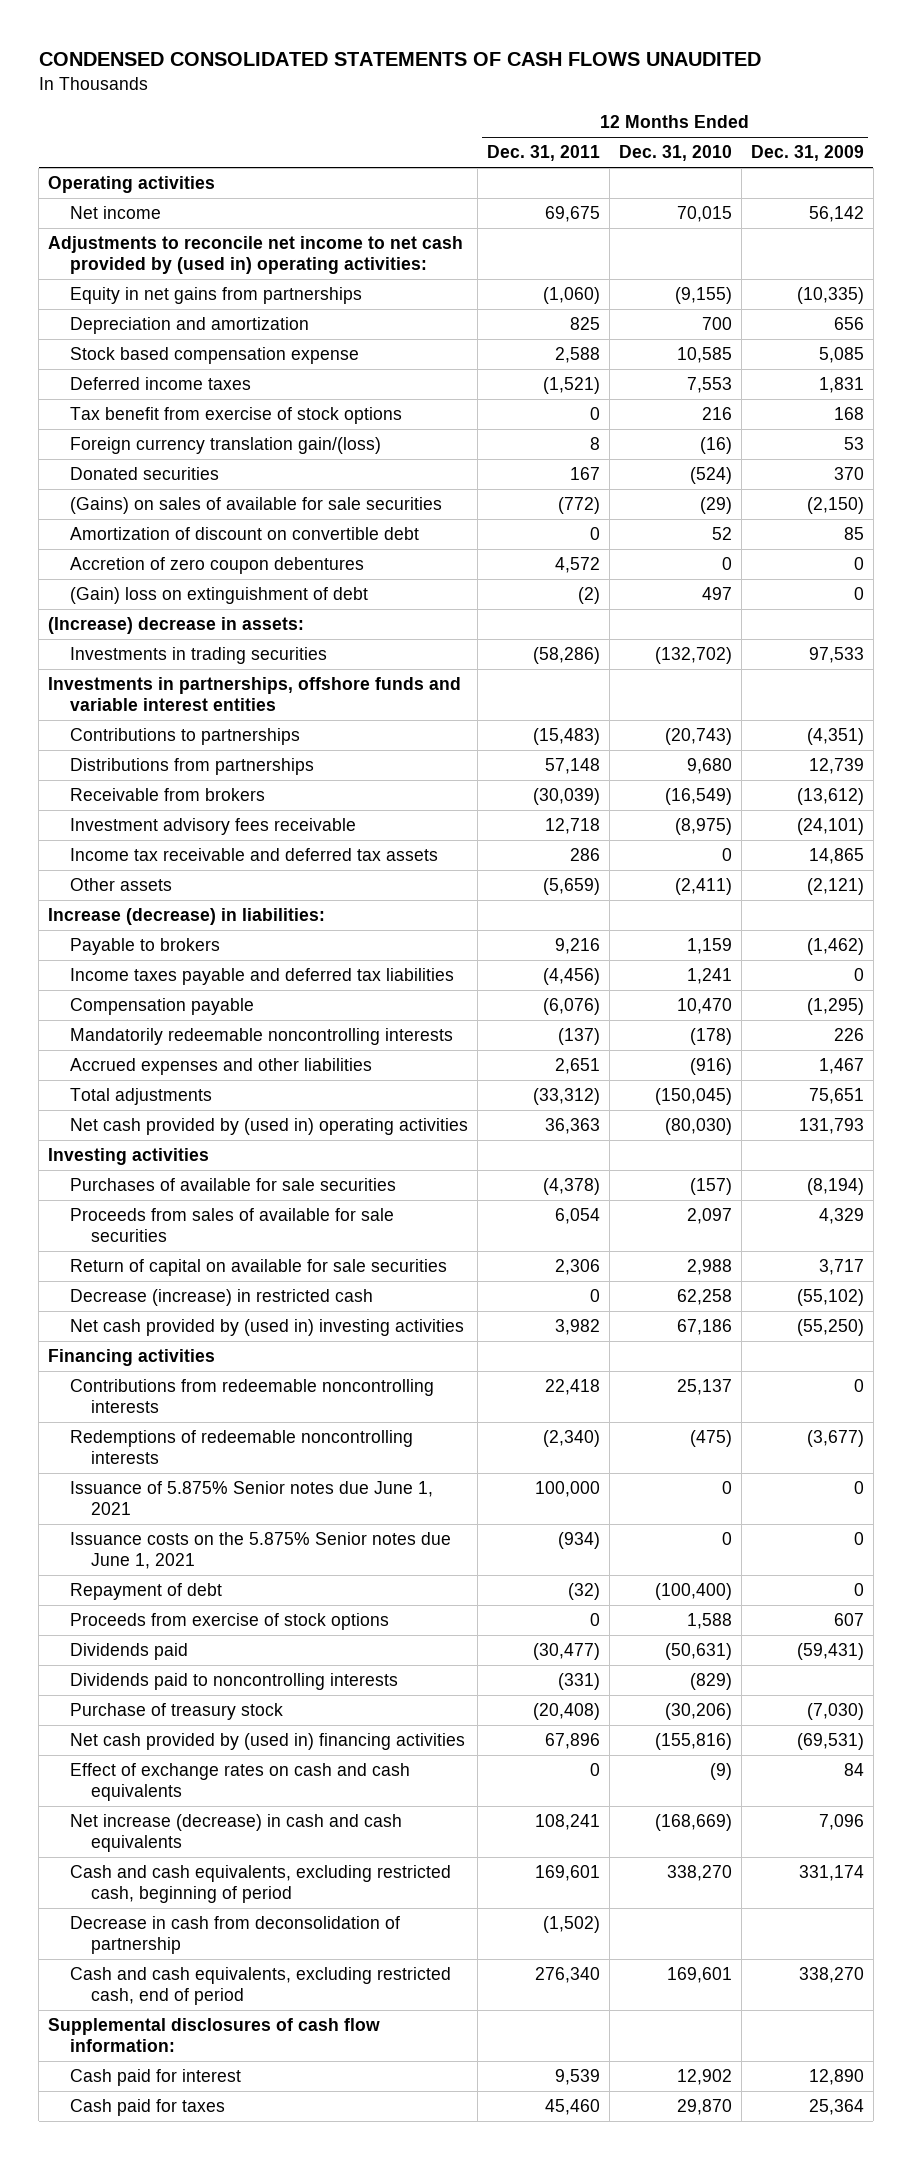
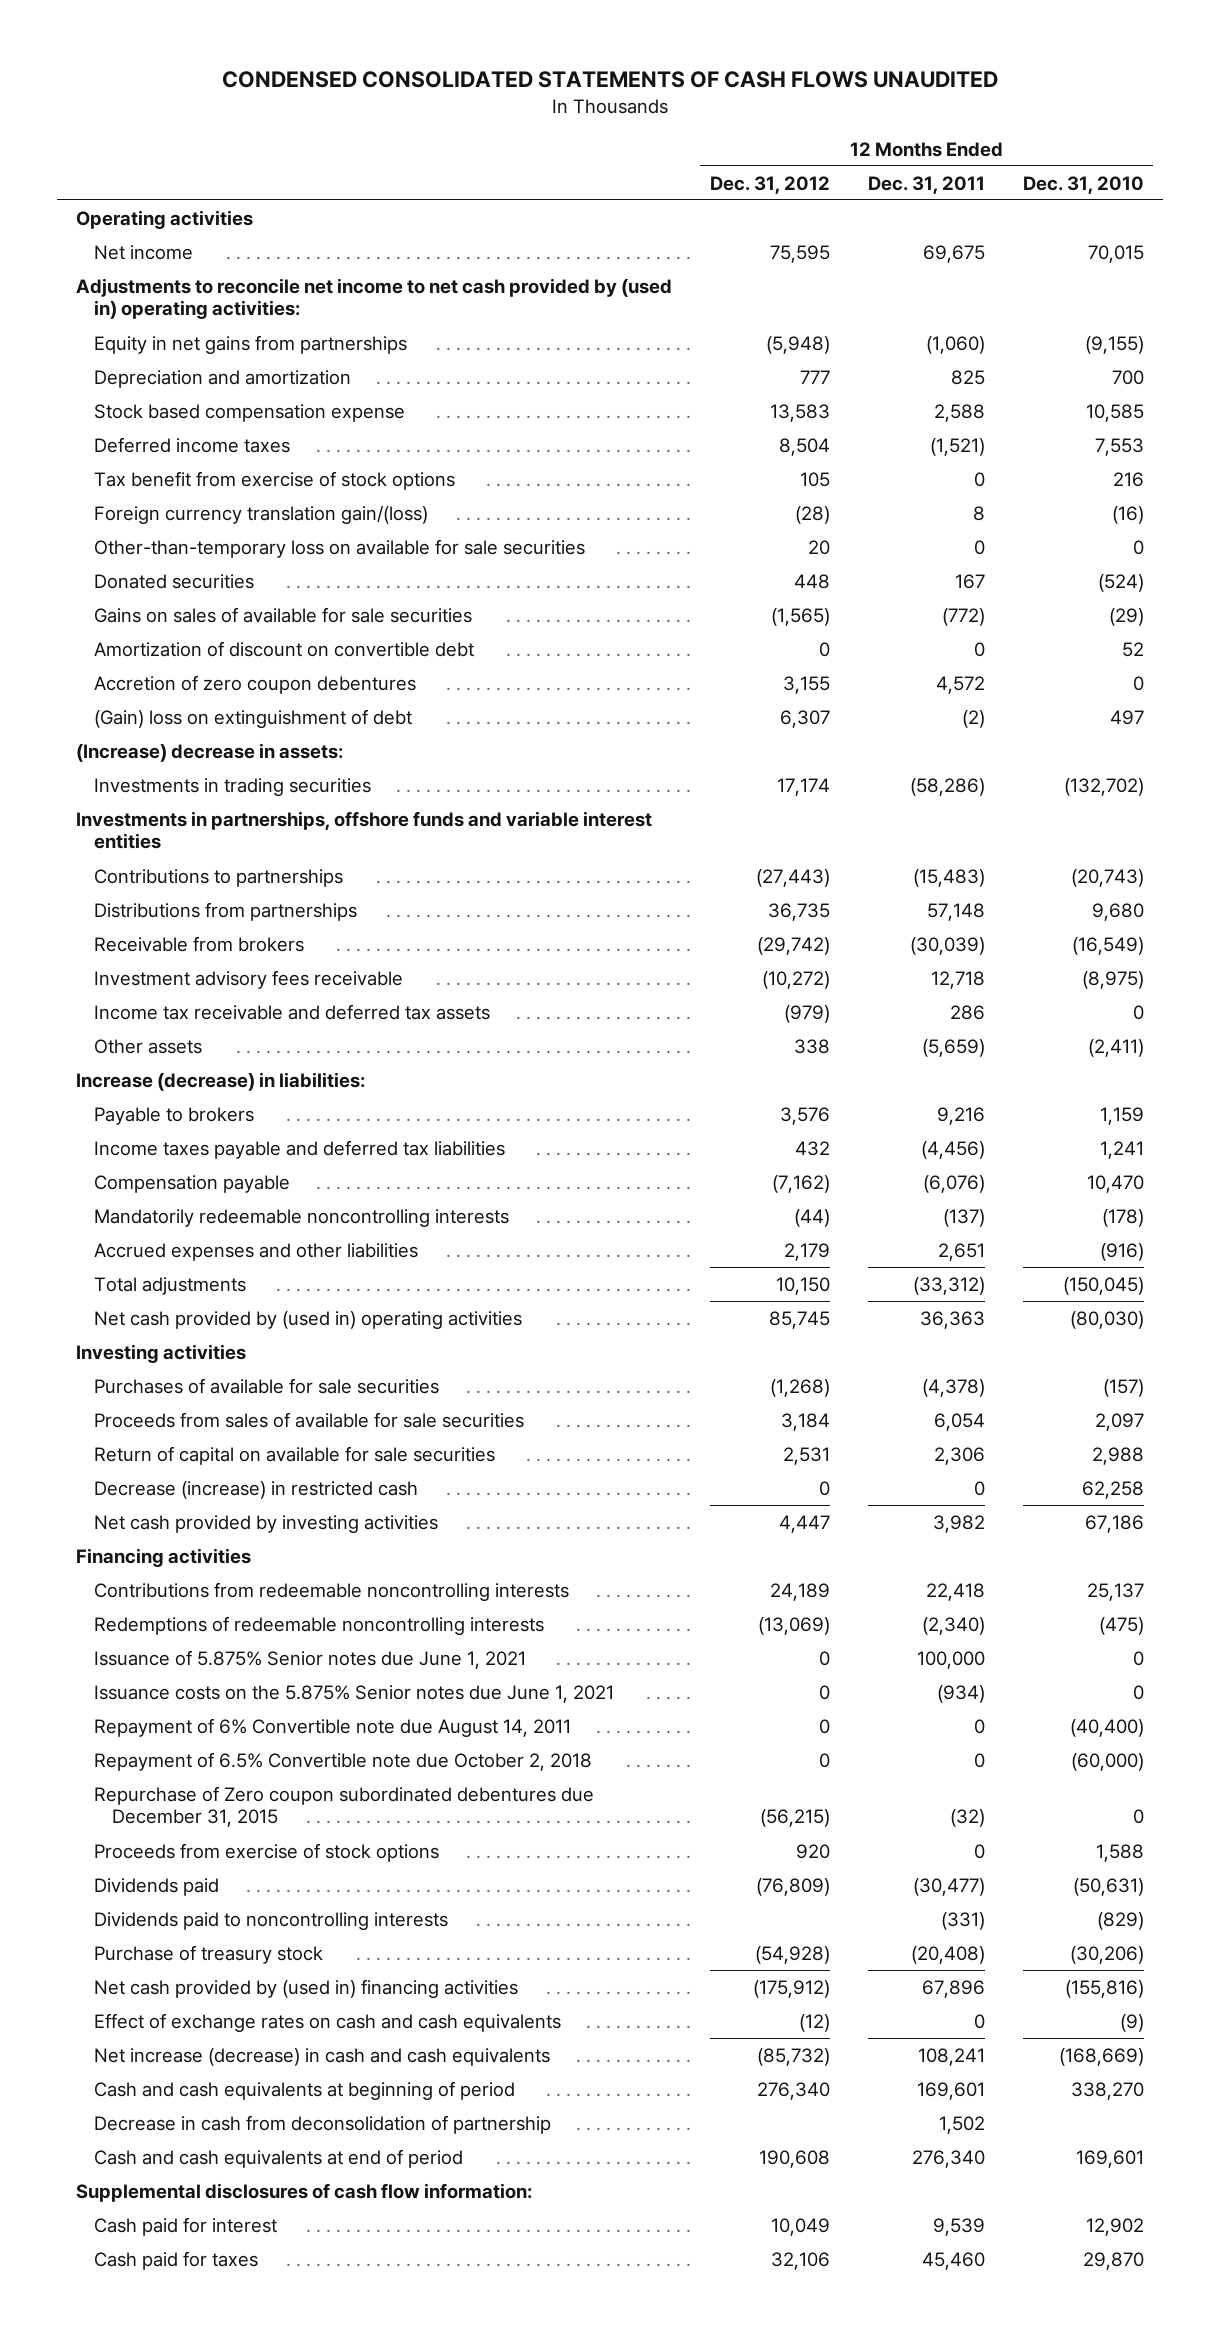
- | 12 Months Ended Dec. 31, 2011 | 12 Months Ended Dec. 31, 2010 | 12 Months Ended Dec. 31, 2009
+ | 12 Months Ended Dec. 31, 2012 | 12 Months Ended Dec. 31, 2011 | 12 Months Ended Dec. 31, 2010
+ Other-than-temporary loss on available for sale securities | 20 | 0 | 0
- (Gains) on sales of available for sale securities | (772) | (29) | (2,150)
+ Gains on sales of available for sale securities | (1,565) | (772) | (29)
- Net cash provided by (used in) investing activities | 3,982 | 67,186 | (55,250)
+ Net cash provided by investing activities | 4,447 | 3,982 | 67,186
- Repayment of debt | (32) | (100,400) | 0
+ Repayment of 6% Convertible note due August 14, 2011 | 0 | 0 | (40,400)
+ Repayment of 6.5% Convertible note due October 2, 2018 | 0 | 0 | (60,000)
+ Repurchase of Zero coupon subordinated debentures due December 31, 2015 | (56,215) | (32) | 0
- Cash and cash equivalents, excluding restricted cash, beginning of period | 169,601 | 338,270 | 331,174
- Decrease in cash from deconsolidation of partnership | (1,502) | |
- Cash and cash equivalents, excluding restricted cash, end of period | 276,340 | 169,601 | 338,270
+ Cash and cash equivalents at beginning of period | 276,340 | 169,601 | 338,270
+ Decrease in cash from deconsolidation of partnership | | 1,502 |
+ Cash and cash equivalents at end of period | 190,608 | 276,340 | 169,601

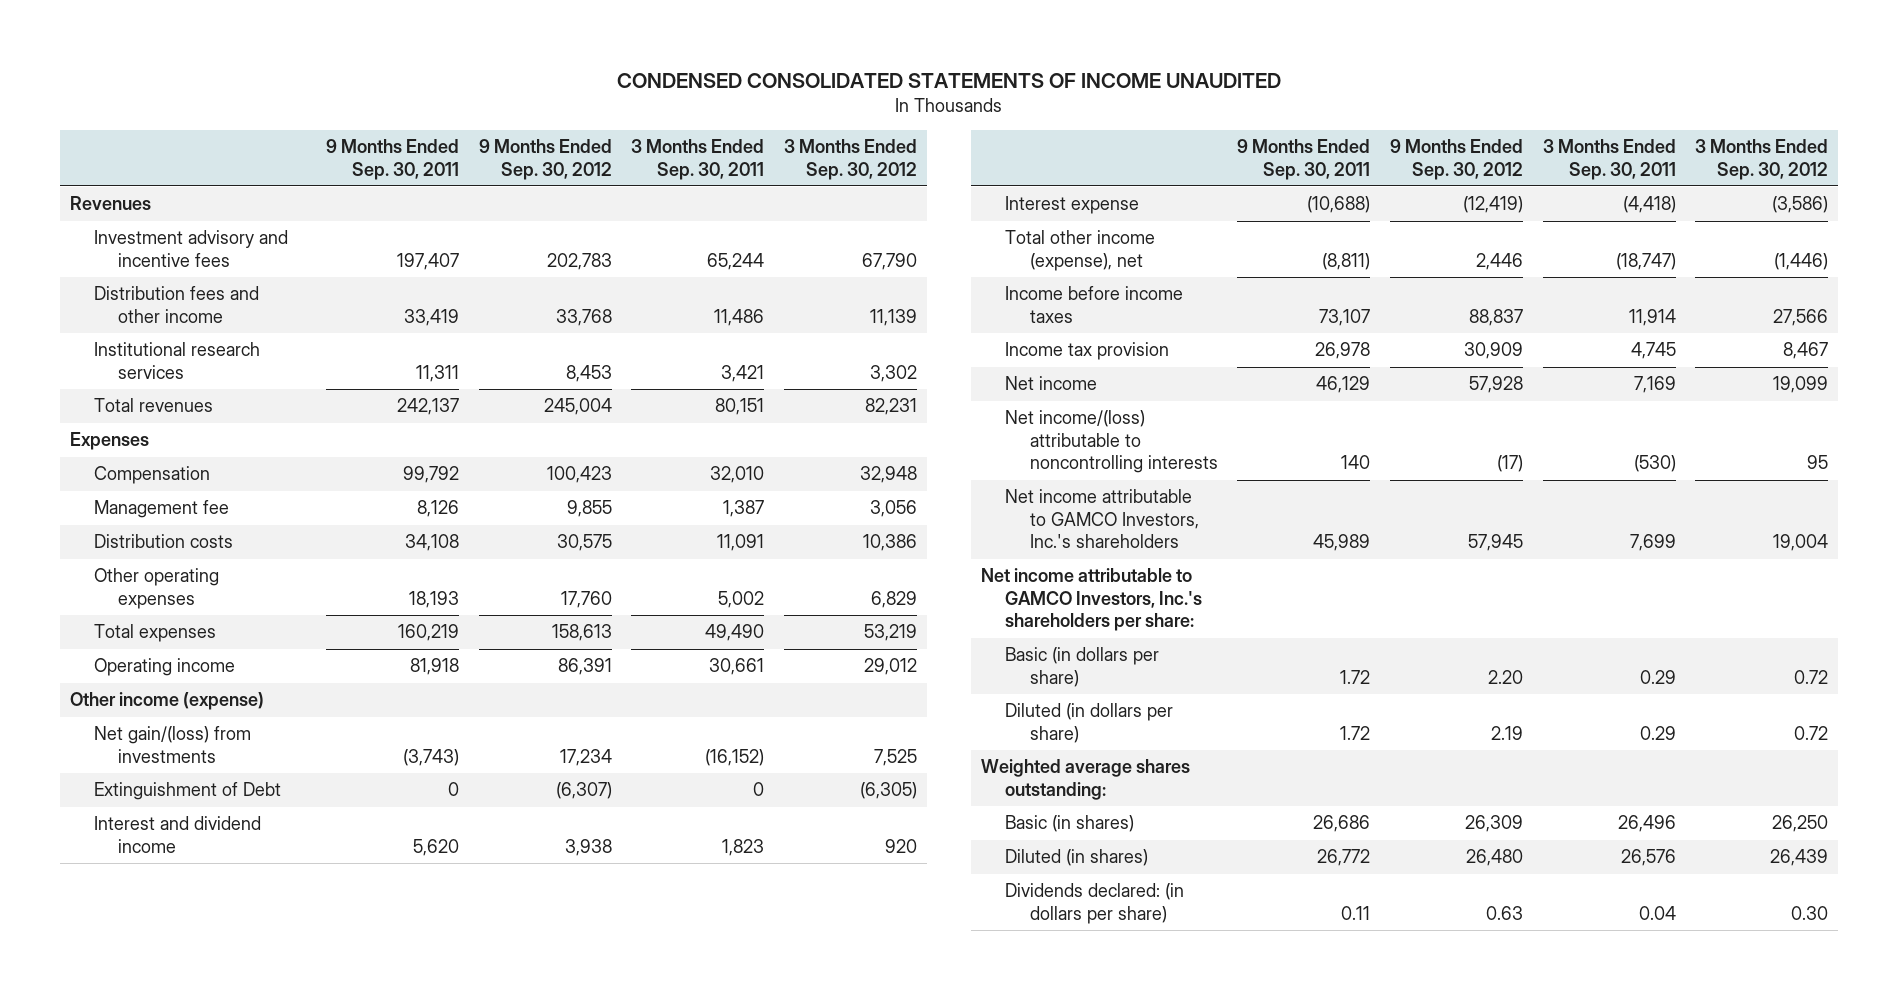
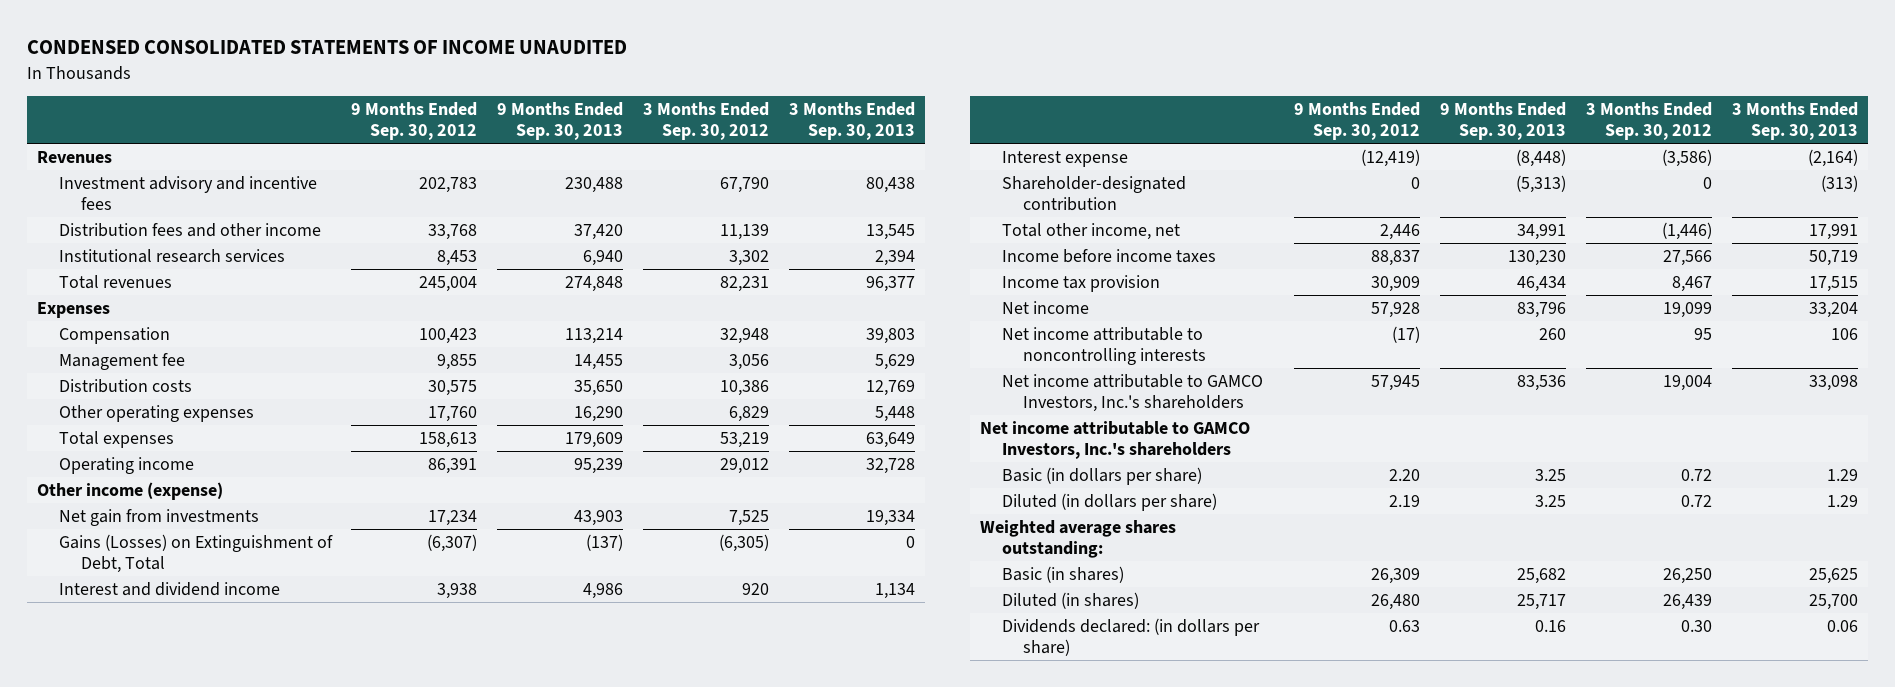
- | 9 Months Ended Sep. 30, 2011 | 9 Months Ended Sep. 30, 2012 | 3 Months Ended Sep. 30, 2011 | 3 Months Ended Sep. 30, 2012
+ | 9 Months Ended Sep. 30, 2012 | 9 Months Ended Sep. 30, 2013 | 3 Months Ended Sep. 30, 2012 | 3 Months Ended Sep. 30, 2013
- Net gain/(loss) from investments | (3,743) | 17,234 | (16,152) | 7,525
- Extinguishment of Debt | 0 | (6,307) | 0 | (6,305)
+ Net gain from investments | 17,234 | 43,903 | 7,525 | 19,334
+ Gains (Losses) on Extinguishment of Debt, Total | (6,307) | (137) | (6,305) | 0
- Total other income (expense), net | (8,811) | 2,446 | (18,747) | (1,446)
+ Shareholder-designated contribution | 0 | (5,313) | 0 | (313)
+ Total other income, net | 2,446 | 34,991 | (1,446) | 17,991
- Net income/(loss) attributable to noncontrolling interests | 140 | (17) | (530) | 95
+ Net income attributable to noncontrolling interests | (17) | 260 | 95 | 106
- Net income attributable to GAMCO Investors, Inc.'s shareholders per share:
+ Net income attributable to GAMCO Investors, Inc.'s shareholders

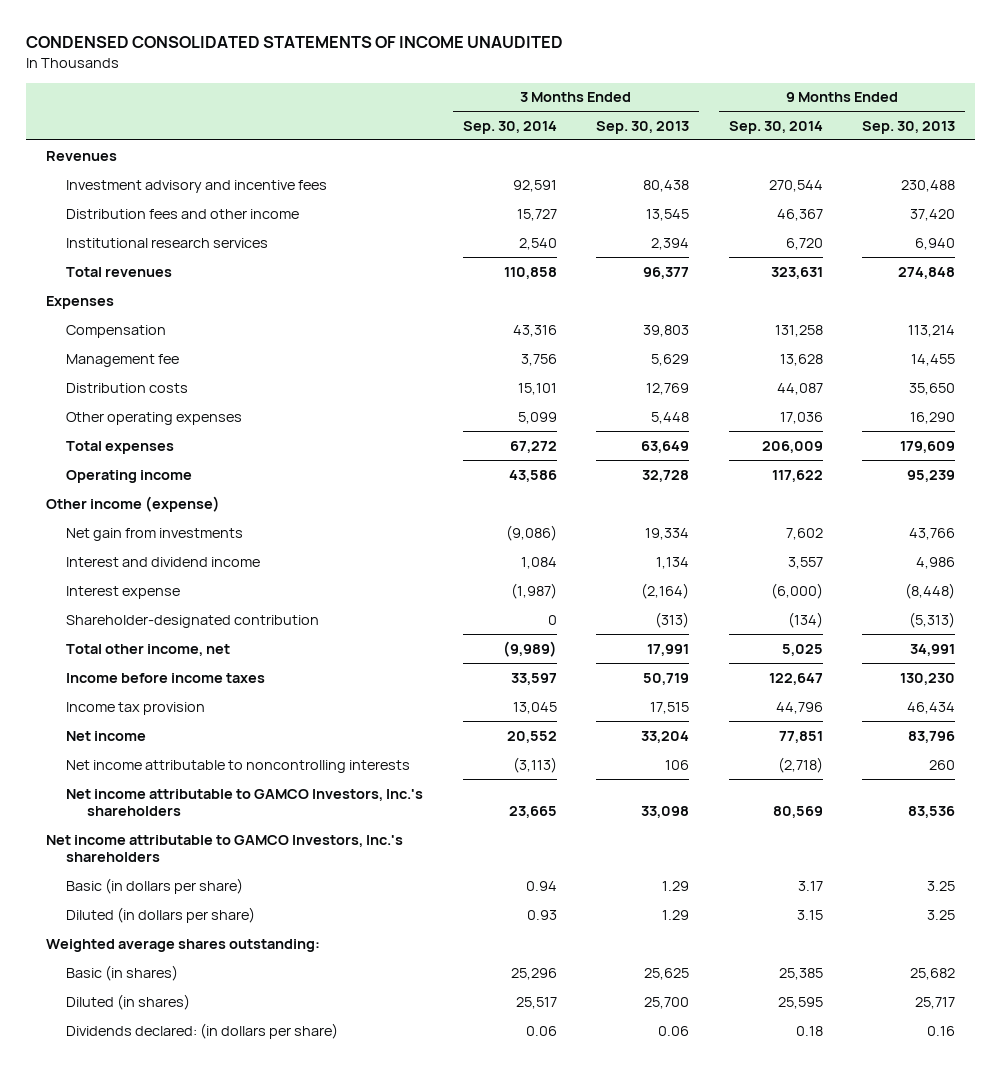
- | 9 Months Ended Sep. 30, 2012 | 9 Months Ended Sep. 30, 2013 | 3 Months Ended Sep. 30, 2012 | 3 Months Ended Sep. 30, 2013
+ | 3 Months Ended Sep. 30, 2014 | 3 Months Ended Sep. 30, 2013 | 9 Months Ended Sep. 30, 2014 | 9 Months Ended Sep. 30, 2013
- Net gain from investments | 17,234 | 43,903 | 7,525 | 19,334
- Gains (Losses) on Extinguishment of Debt, Total | (6,307) | (137) | (6,305) | 0
+ Net gain from investments | (9,086) | 19,334 | 7,602 | 43,766

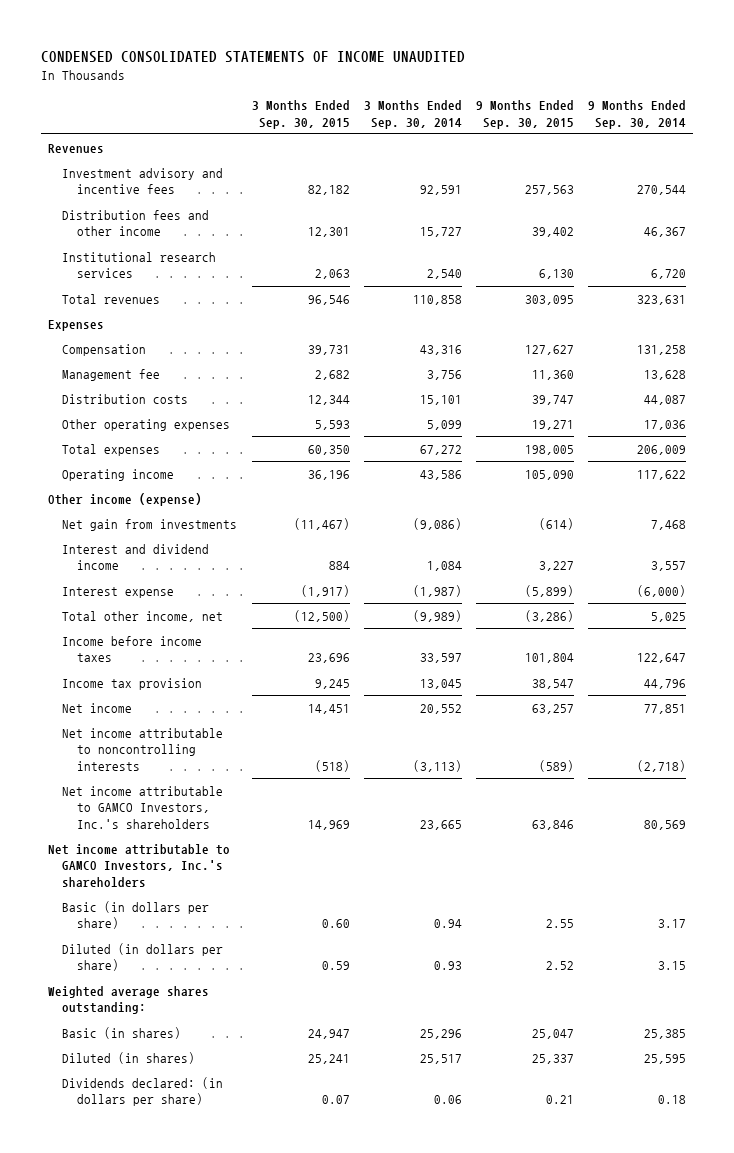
- | 3 Months Ended Sep. 30, 2014 | 3 Months Ended Sep. 30, 2013 | 9 Months Ended Sep. 30, 2014 | 9 Months Ended Sep. 30, 2013
+ | 3 Months Ended Sep. 30, 2015 | 3 Months Ended Sep. 30, 2014 | 9 Months Ended Sep. 30, 2015 | 9 Months Ended Sep. 30, 2014
- Net gain from investments | (9,086) | 19,334 | 7,602 | 43,766
+ Net gain from investments | (11,467) | (9,086) | (614) | 7,468
- Shareholder-designated contribution | 0 | (313) | (134) | (5,313)

